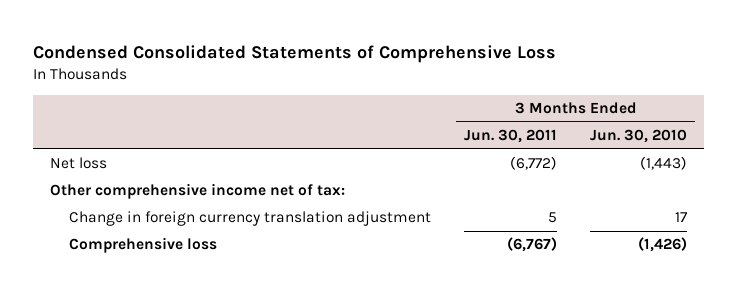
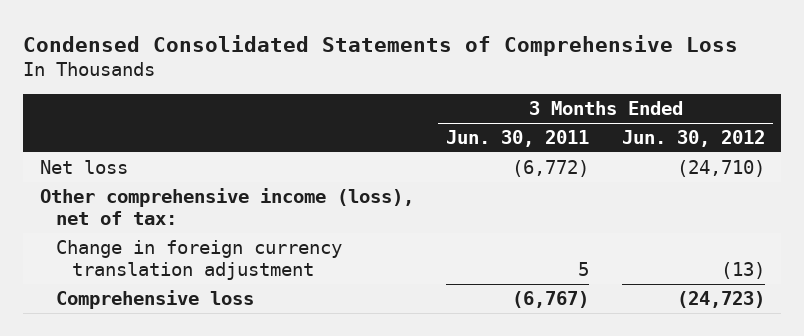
- | 3 Months Ended Jun. 30, 2011 | 3 Months Ended Jun. 30, 2010
+ | 3 Months Ended Jun. 30, 2011 | 3 Months Ended Jun. 30, 2012
- Other comprehensive income net of tax:
+ Other comprehensive income (loss), net of tax:

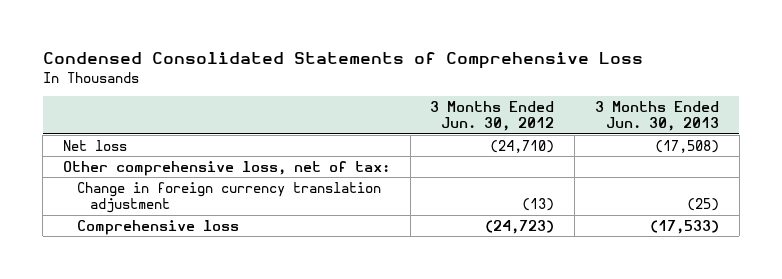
- | 3 Months Ended Jun. 30, 2011 | 3 Months Ended Jun. 30, 2012
+ | 3 Months Ended Jun. 30, 2012 | 3 Months Ended Jun. 30, 2013
- Other comprehensive income (loss), net of tax:
+ Other comprehensive loss, net of tax:

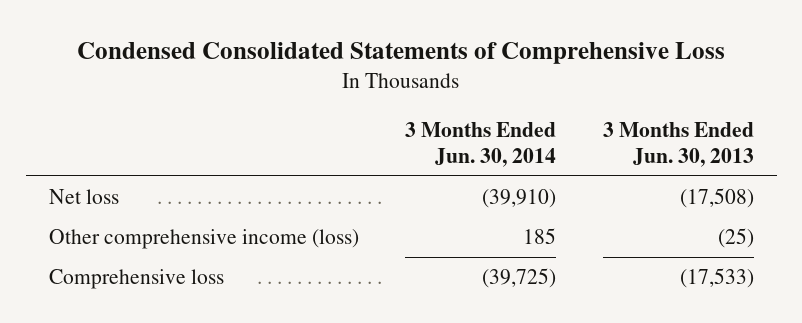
- | 3 Months Ended Jun. 30, 2012 | 3 Months Ended Jun. 30, 2013
+ | 3 Months Ended Jun. 30, 2014 | 3 Months Ended Jun. 30, 2013
- Other comprehensive loss, net of tax:
- Change in foreign currency translation adjustment | (13) | (25)
+ Other comprehensive income (loss) | 185 | (25)

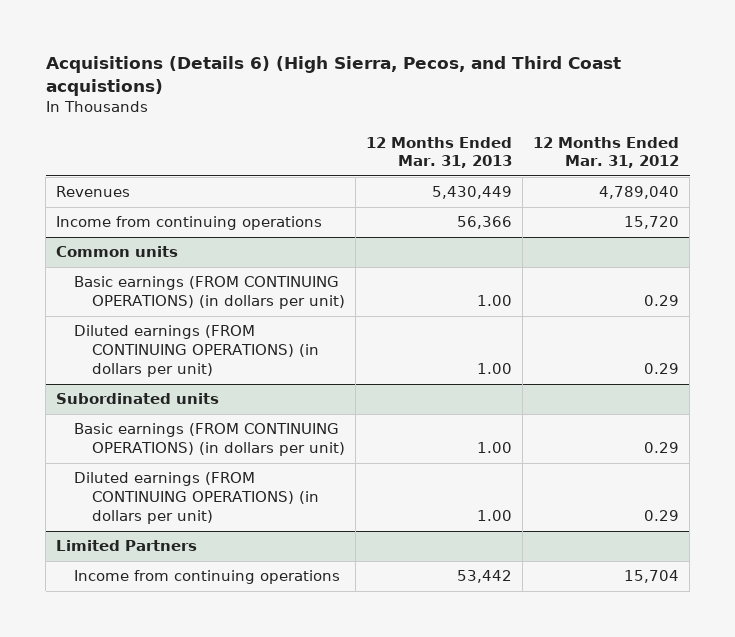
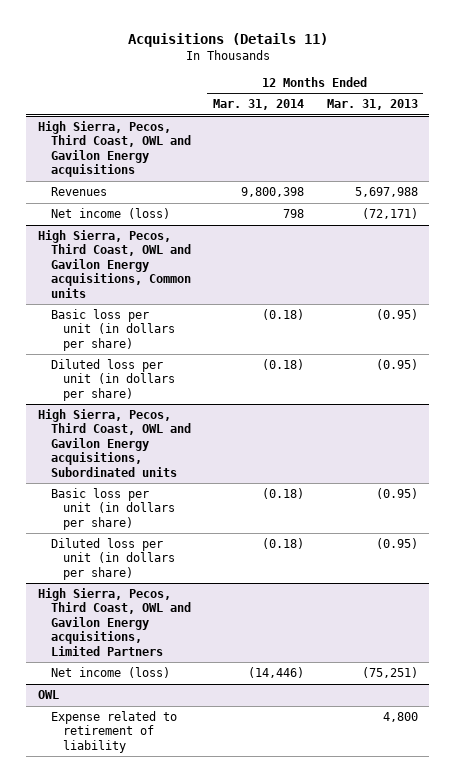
- Acquisitions (Details 6) (High Sierra, Pecos, and Third Coast acquistions)
+ Acquisitions (Details 11)
- | 12 Months Ended Mar. 31, 2013 | 12 Months Ended Mar. 31, 2012
+ | 12 Months Ended Mar. 31, 2014 | 12 Months Ended Mar. 31, 2013
- Revenues | 5,430,449 | 4,789,040
- Income from continuing operations | 56,366 | 15,720
- Common units
- Basic earnings (FROM CONTINUING OPERATIONS) (in dollars per unit) | 1.00 | 0.29
- Diluted earnings (FROM CONTINUING OPERATIONS) (in dollars per unit) | 1.00 | 0.29
- Subordinated units
- Basic earnings (FROM CONTINUING OPERATIONS) (in dollars per unit) | 1.00 | 0.29
- Diluted earnings (FROM CONTINUING OPERATIONS) (in dollars per unit) | 1.00 | 0.29
- Limited Partners
- Income from continuing operations | 53,442 | 15,704
+ High Sierra, Pecos, Third Coast, OWL and Gavilon Energy acquisitions
+ Revenues | 9,800,398 | 5,697,988
+ Net income (loss) | 798 | (72,171)
+ High Sierra, Pecos, Third Coast, OWL and Gavilon Energy acquisitions, Common units
+ Basic loss per unit (in dollars per share) | (0.18) | (0.95)
+ Diluted loss per unit (in dollars per share) | (0.18) | (0.95)
+ High Sierra, Pecos, Third Coast, OWL and Gavilon Energy acquisitions, Subordinated units
+ Basic loss per unit (in dollars per share) | (0.18) | (0.95)
+ Diluted loss per unit (in dollars per share) | (0.18) | (0.95)
+ High Sierra, Pecos, Third Coast, OWL and Gavilon Energy acquisitions, Limited Partners
+ Net income (loss) | (14,446) | (75,251)
+ OWL
+ Expense related to retirement of liability | | 4,800

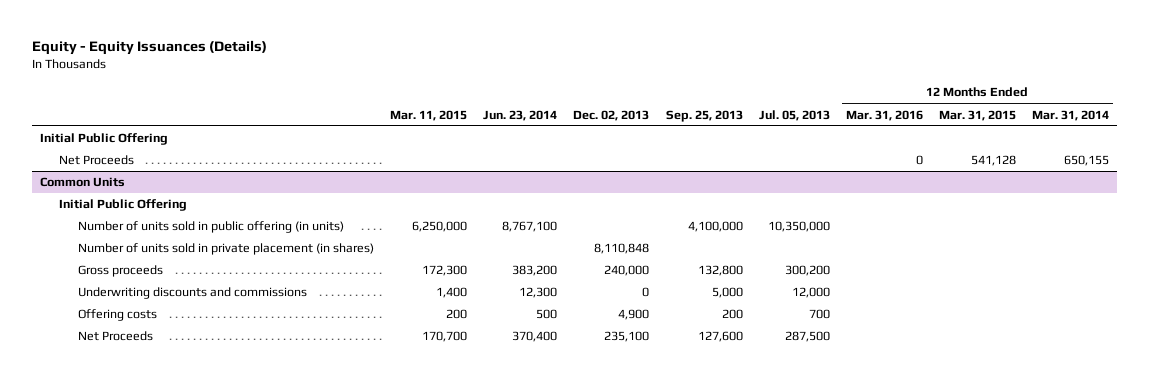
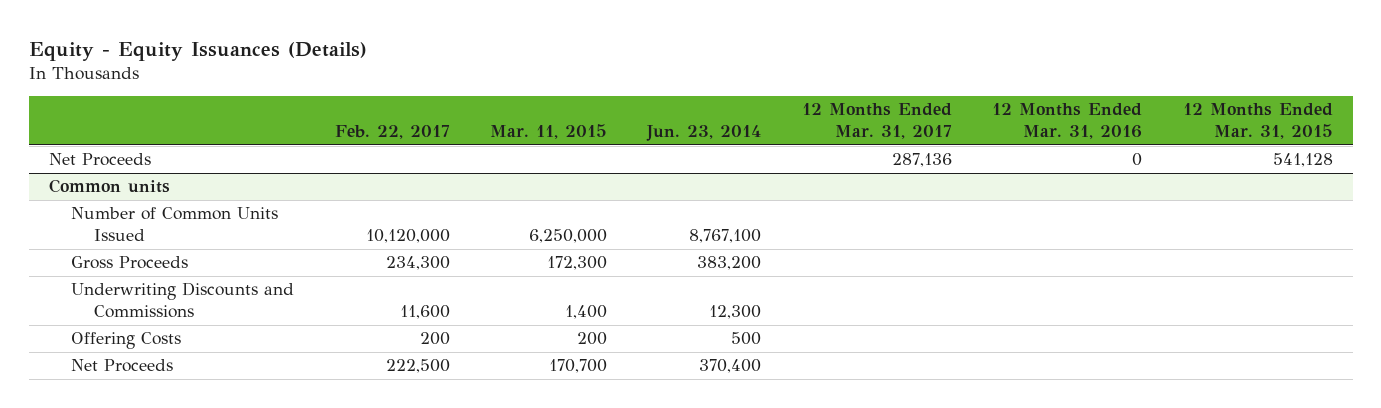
- | Mar. 11, 2015 | Jun. 23, 2014 | Dec. 02, 2013 | Sep. 25, 2013 | Jul. 05, 2013 | 12 Months Ended Mar. 31, 2016 | 12 Months Ended Mar. 31, 2015 | 12 Months Ended Mar. 31, 2014
+ | Feb. 22, 2017 | Mar. 11, 2015 | Jun. 23, 2014 | 12 Months Ended Mar. 31, 2017 | 12 Months Ended Mar. 31, 2016 | 12 Months Ended Mar. 31, 2015
- Initial Public Offering
- Common Units
- Initial Public Offering
- Number of units sold in public offering (in units) | 6,250,000 | 8,767,100 | | 4,100,000 | 10,350,000 | | |
- Number of units sold in private placement (in shares) | | | 8,110,848 | | | | |
- Gross proceeds | 172,300 | 383,200 | 240,000 | 132,800 | 300,200 | | |
- Underwriting discounts and commissions | 1,400 | 12,300 | 0 | 5,000 | 12,000 | | |
- Offering costs | 200 | 500 | 4,900 | 200 | 700 | | |
+ Common units
+ Number of Common Units Issued | 10,120,000 | 6,250,000 | 8,767,100 | | |
+ Gross Proceeds | 234,300 | 172,300 | 383,200 | | |
+ Underwriting Discounts and Commissions | 11,600 | 1,400 | 12,300 | | |
+ Offering Costs | 200 | 200 | 500 | | |

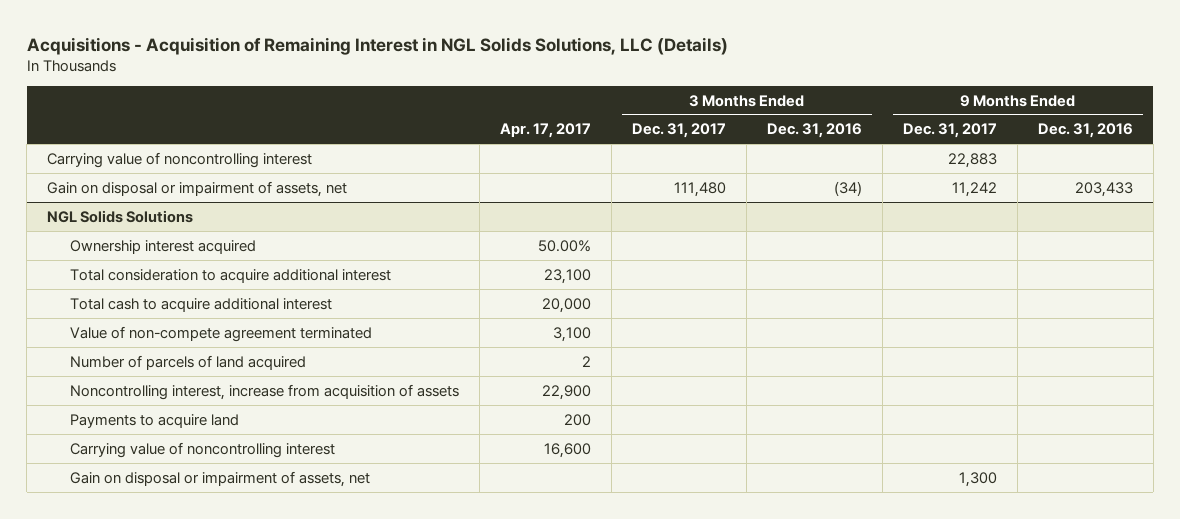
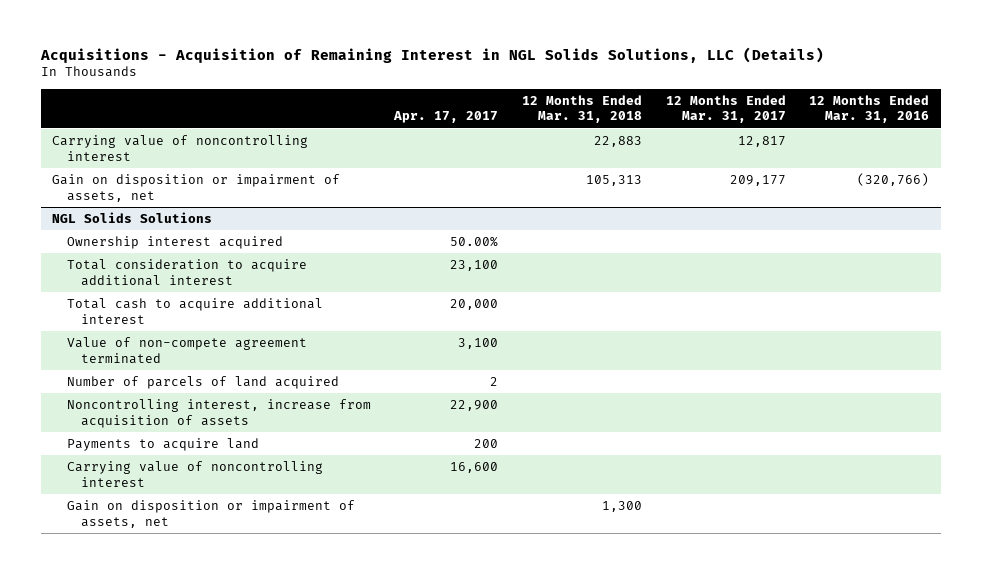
- | Apr. 17, 2017 | 3 Months Ended Dec. 31, 2017 | 3 Months Ended Dec. 31, 2016 | 9 Months Ended Dec. 31, 2017 | 9 Months Ended Dec. 31, 2016
+ | Apr. 17, 2017 | 12 Months Ended Mar. 31, 2018 | 12 Months Ended Mar. 31, 2017 | 12 Months Ended Mar. 31, 2016
- Gain on disposal or impairment of assets, net | | 111,480 | (34) | 11,242 | 203,433
+ Gain on disposition or impairment of assets, net | | 105,313 | 209,177 | (320,766)
@ NGL Solids Solutions
- Gain on disposal or impairment of assets, net | | | | 1,300 |
+ Gain on disposition or impairment of assets, net | | 1,300 | |

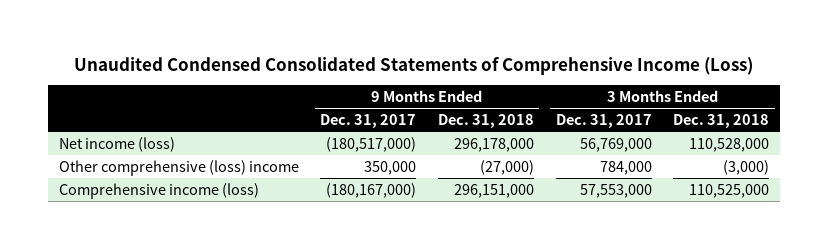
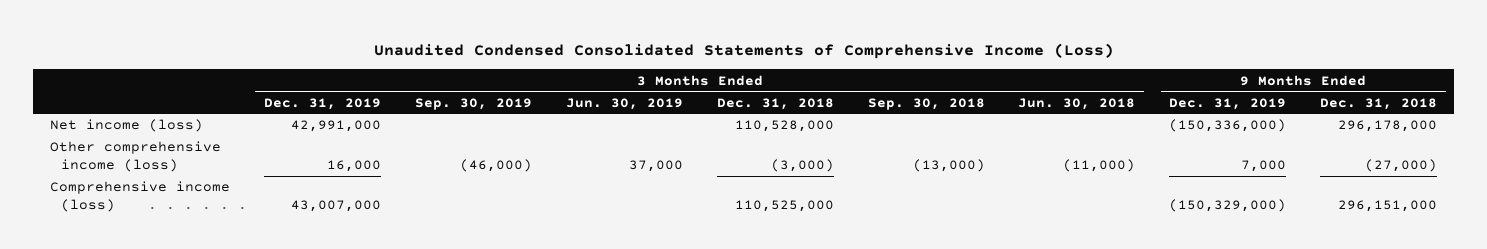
- | 9 Months Ended Dec. 31, 2017 | 9 Months Ended Dec. 31, 2018 | 3 Months Ended Dec. 31, 2017 | 3 Months Ended Dec. 31, 2018
+ | 3 Months Ended Dec. 31, 2019 | 3 Months Ended Sep. 30, 2019 | 3 Months Ended Jun. 30, 2019 | 3 Months Ended Dec. 31, 2018 | 3 Months Ended Sep. 30, 2018 | 3 Months Ended Jun. 30, 2018 | 9 Months Ended Dec. 31, 2019 | 9 Months Ended Dec. 31, 2018
- Other comprehensive (loss) income | 350,000 | (27,000) | 784,000 | (3,000)
+ Other comprehensive income (loss) | 16,000 | (46,000) | 37,000 | (3,000) | (13,000) | (11,000) | 7,000 | (27,000)

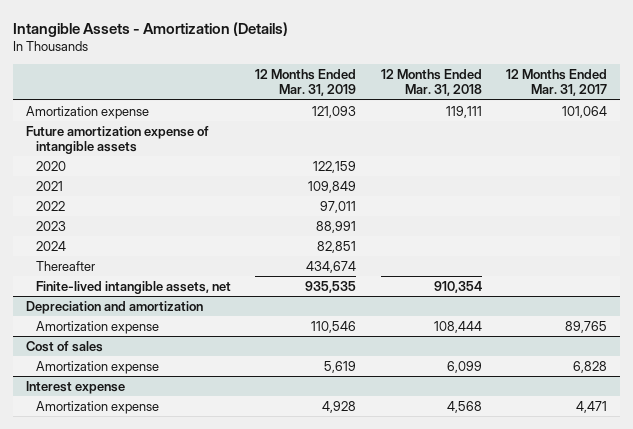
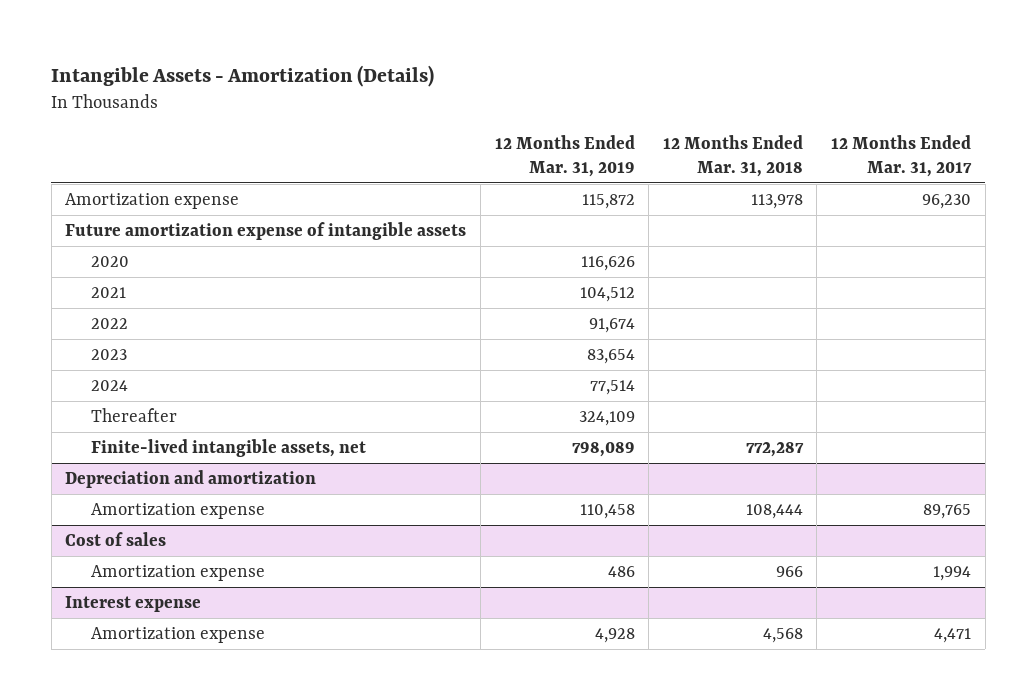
- Amortization expense | 121,093 | 119,111 | 101,064
+ Amortization expense | 115,872 | 113,978 | 96,230
- 2020 | 122,159 | |
- 2021 | 109,849 | |
- 2022 | 97,011 | |
- 2023 | 88,991 | |
- 2024 | 82,851 | |
- Thereafter | 434,674 | |
- Finite-lived intangible assets, net | 935,535 | 910,354 |
+ 2020 | 116,626 | |
+ 2021 | 104,512 | |
+ 2022 | 91,674 | |
+ 2023 | 83,654 | |
+ 2024 | 77,514 | |
+ Thereafter | 324,109 | |
+ Finite-lived intangible assets, net | 798,089 | 772,287 |
@ Depreciation and amortization
- Amortization expense | 110,546 | 108,444 | 89,765
+ Amortization expense | 110,458 | 108,444 | 89,765
@ Cost of sales
- Amortization expense | 5,619 | 6,099 | 6,828
+ Amortization expense | 486 | 966 | 1,994

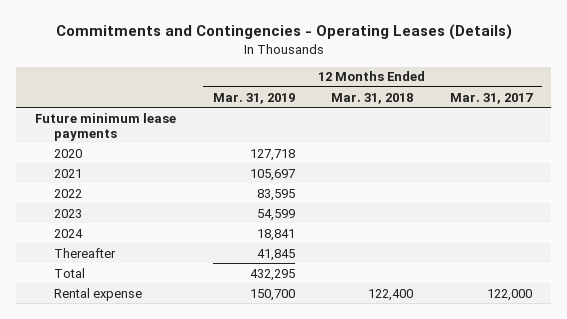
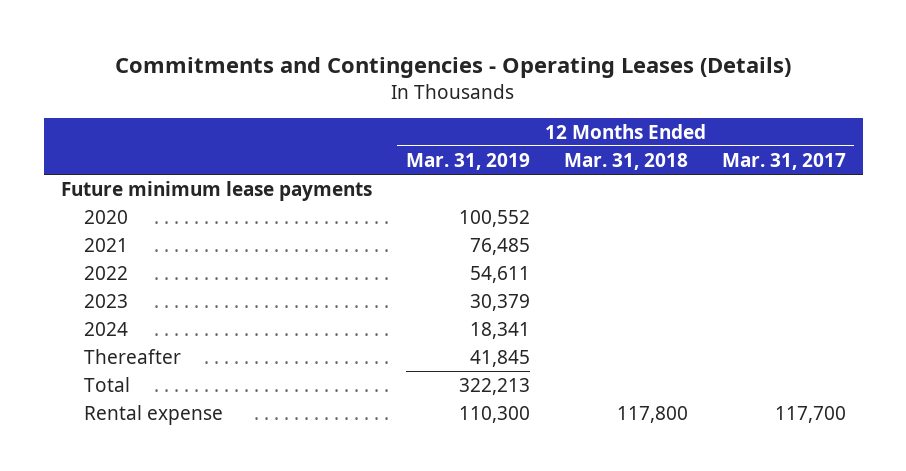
- 2020 | 127,718 | |
- 2021 | 105,697 | |
- 2022 | 83,595 | |
- 2023 | 54,599 | |
- 2024 | 18,841 | |
+ 2020 | 100,552 | |
+ 2021 | 76,485 | |
+ 2022 | 54,611 | |
+ 2023 | 30,379 | |
+ 2024 | 18,341 | |
- Total | 432,295 | |
- Rental expense | 150,700 | 122,400 | 122,000
+ Total | 322,213 | |
+ Rental expense | 110,300 | 117,800 | 117,700

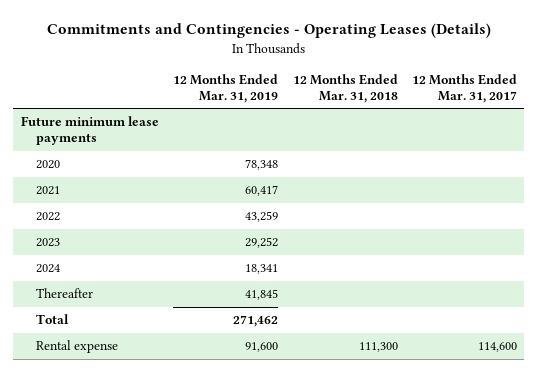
- 2020 | 100,552 | |
- 2021 | 76,485 | |
- 2022 | 54,611 | |
- 2023 | 30,379 | |
+ 2020 | 78,348 | |
+ 2021 | 60,417 | |
+ 2022 | 43,259 | |
+ 2023 | 29,252 | |
- Total | 322,213 | |
- Rental expense | 110,300 | 117,800 | 117,700
+ Total | 271,462 | |
+ Rental expense | 91,600 | 111,300 | 114,600

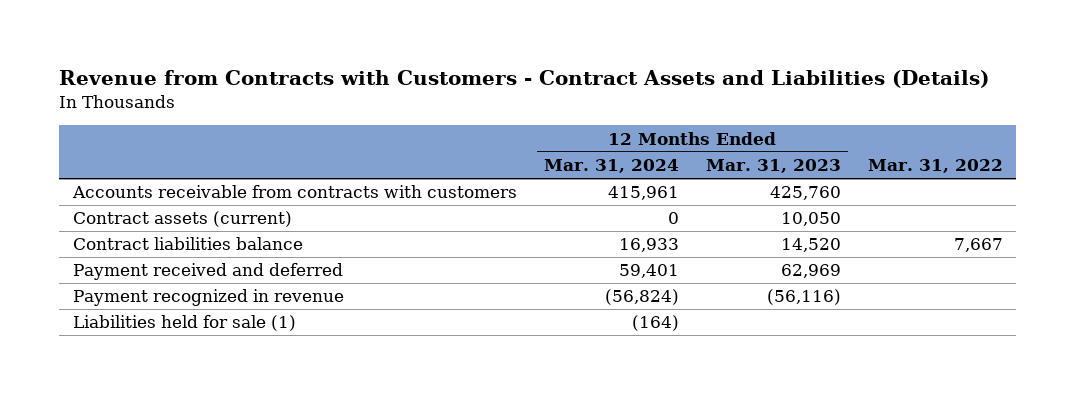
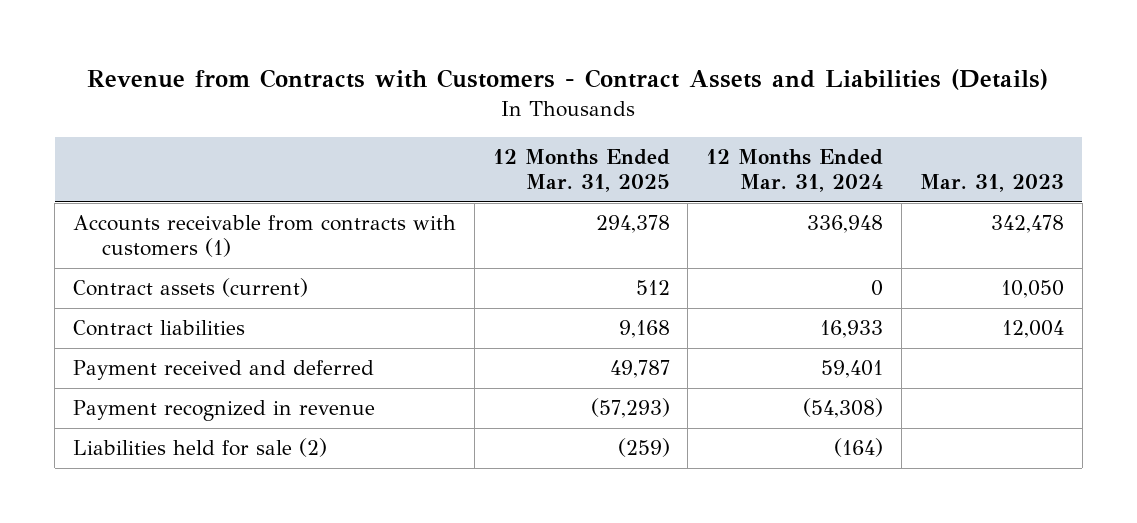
- | 12 Months Ended Mar. 31, 2024 | 12 Months Ended Mar. 31, 2023 | Mar. 31, 2022
+ | 12 Months Ended Mar. 31, 2025 | 12 Months Ended Mar. 31, 2024 | Mar. 31, 2023
- Accounts receivable from contracts with customers | 415,961 | 425,760 |
+ Accounts receivable from contracts with customers (1) | 294,378 | 336,948 | 342,478
- Contract liabilities balance | 16,933 | 14,520 | 7,667
+ Contract liabilities | 9,168 | 16,933 | 12,004
- Payment recognized in revenue | (56,824) | (56,116) |
- Liabilities held for sale (1) | (164) | |
+ Payment recognized in revenue | (57,293) | (54,308) |
+ Liabilities held for sale (2) | (259) | (164) |

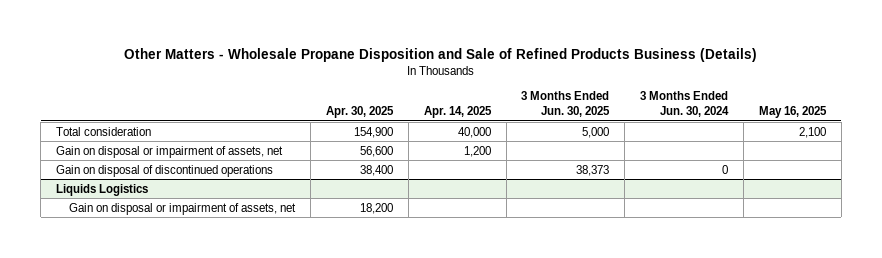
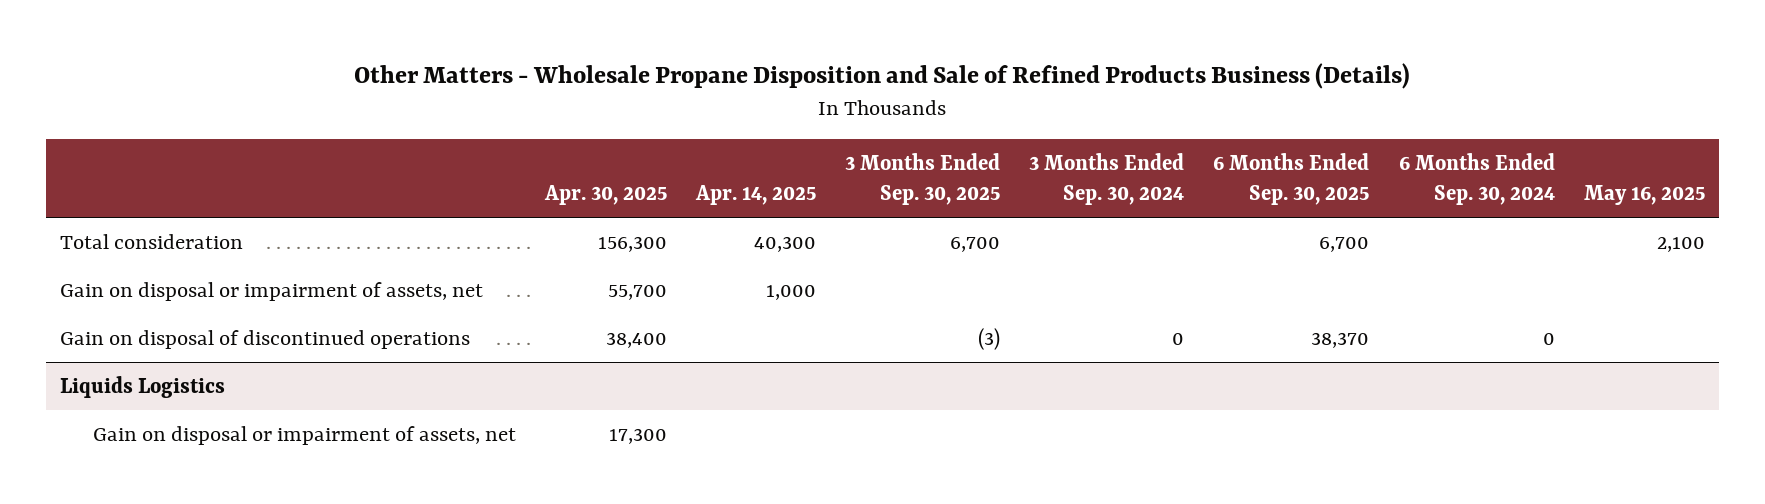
- | Apr. 30, 2025 | Apr. 14, 2025 | 3 Months Ended Jun. 30, 2025 | 3 Months Ended Jun. 30, 2024 | May 16, 2025
+ | Apr. 30, 2025 | Apr. 14, 2025 | 3 Months Ended Sep. 30, 2025 | 3 Months Ended Sep. 30, 2024 | 6 Months Ended Sep. 30, 2025 | 6 Months Ended Sep. 30, 2024 | May 16, 2025
- Total consideration | 154,900 | 40,000 | 5,000 | | 2,100
- Gain on disposal or impairment of assets, net | 56,600 | 1,200 | | |
+ Total consideration | 156,300 | 40,300 | 6,700 | | 6,700 | | 2,100
+ Gain on disposal or impairment of assets, net | 55,700 | 1,000 | | | | |
@ Liquids Logistics
- Gain on disposal or impairment of assets, net | 18,200 | | | |
+ Gain on disposal or impairment of assets, net | 17,300 | | | | | |

